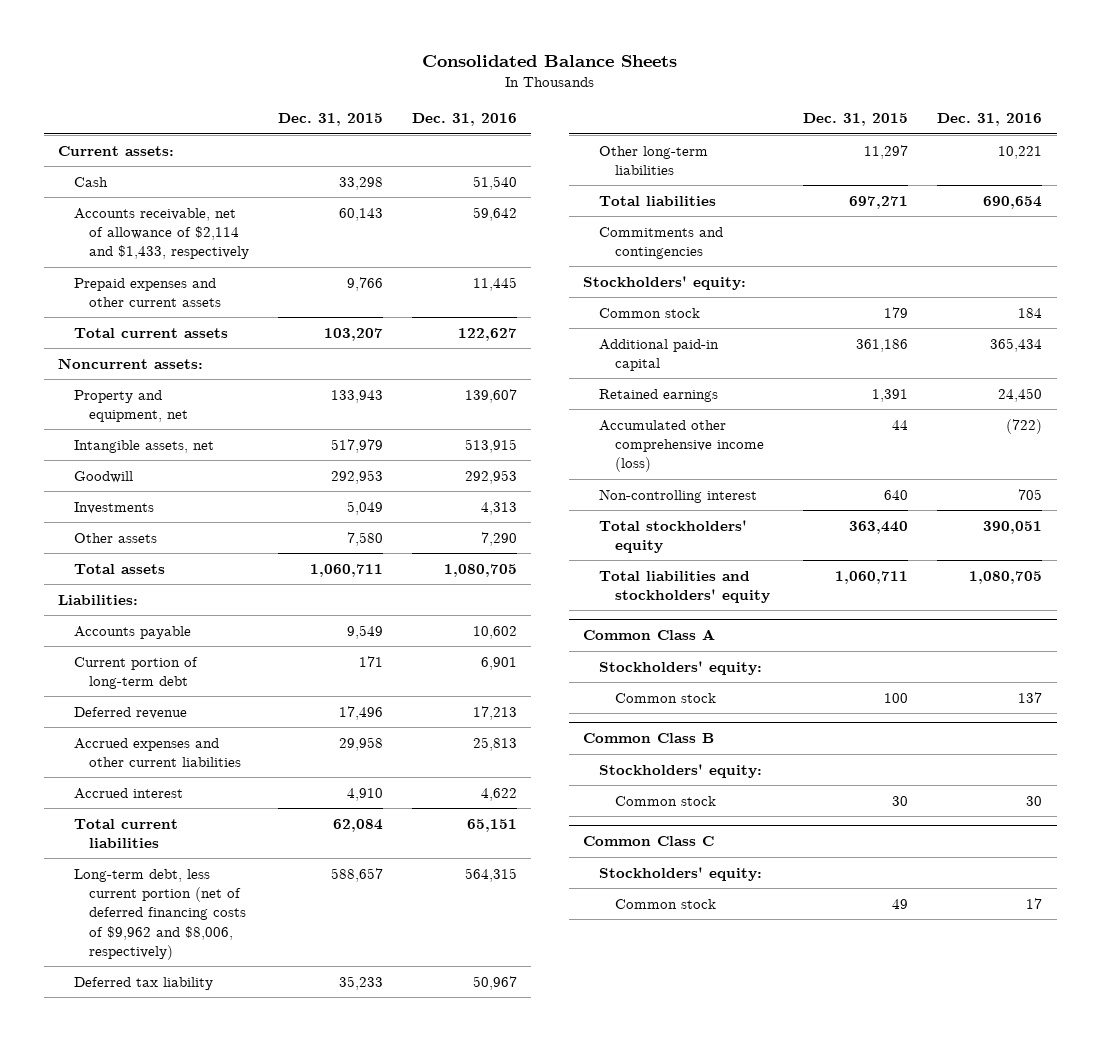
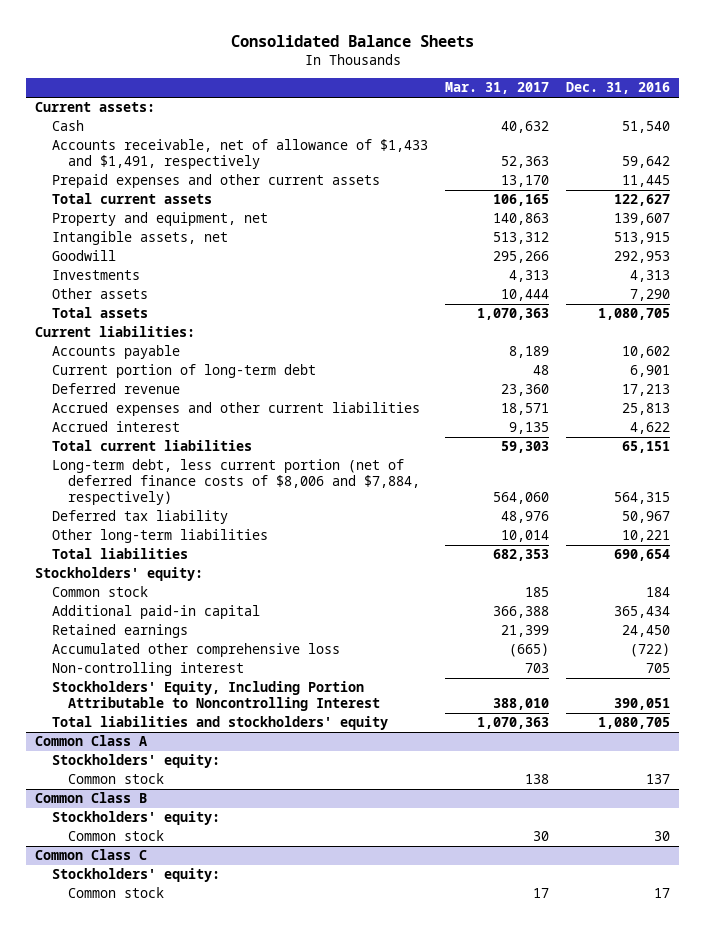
- | Dec. 31, 2015 | Dec. 31, 2016
+ | Mar. 31, 2017 | Dec. 31, 2016
- Accounts receivable, net of allowance of $2,114 and $1,433, respectively | 60,143 | 59,642
+ Accounts receivable, net of allowance of $1,433 and $1,491, respectively | 52,363 | 59,642
- Noncurrent assets:
- Liabilities:
+ Current liabilities:
- Long-term debt, less current portion (net of deferred financing costs of $9,962 and $8,006, respectively) | 588,657 | 564,315
+ Long-term debt, less current portion (net of deferred finance costs of $8,006 and $7,884, respectively) | 564,060 | 564,315
- Commitments and contingencies
- Accumulated other comprehensive income (loss) | 44 | (722)
+ Accumulated other comprehensive loss | (665) | (722)
- Total stockholders' equity | 363,440 | 390,051
+ Stockholders' Equity, Including Portion Attributable to Noncontrolling Interest | 388,010 | 390,051

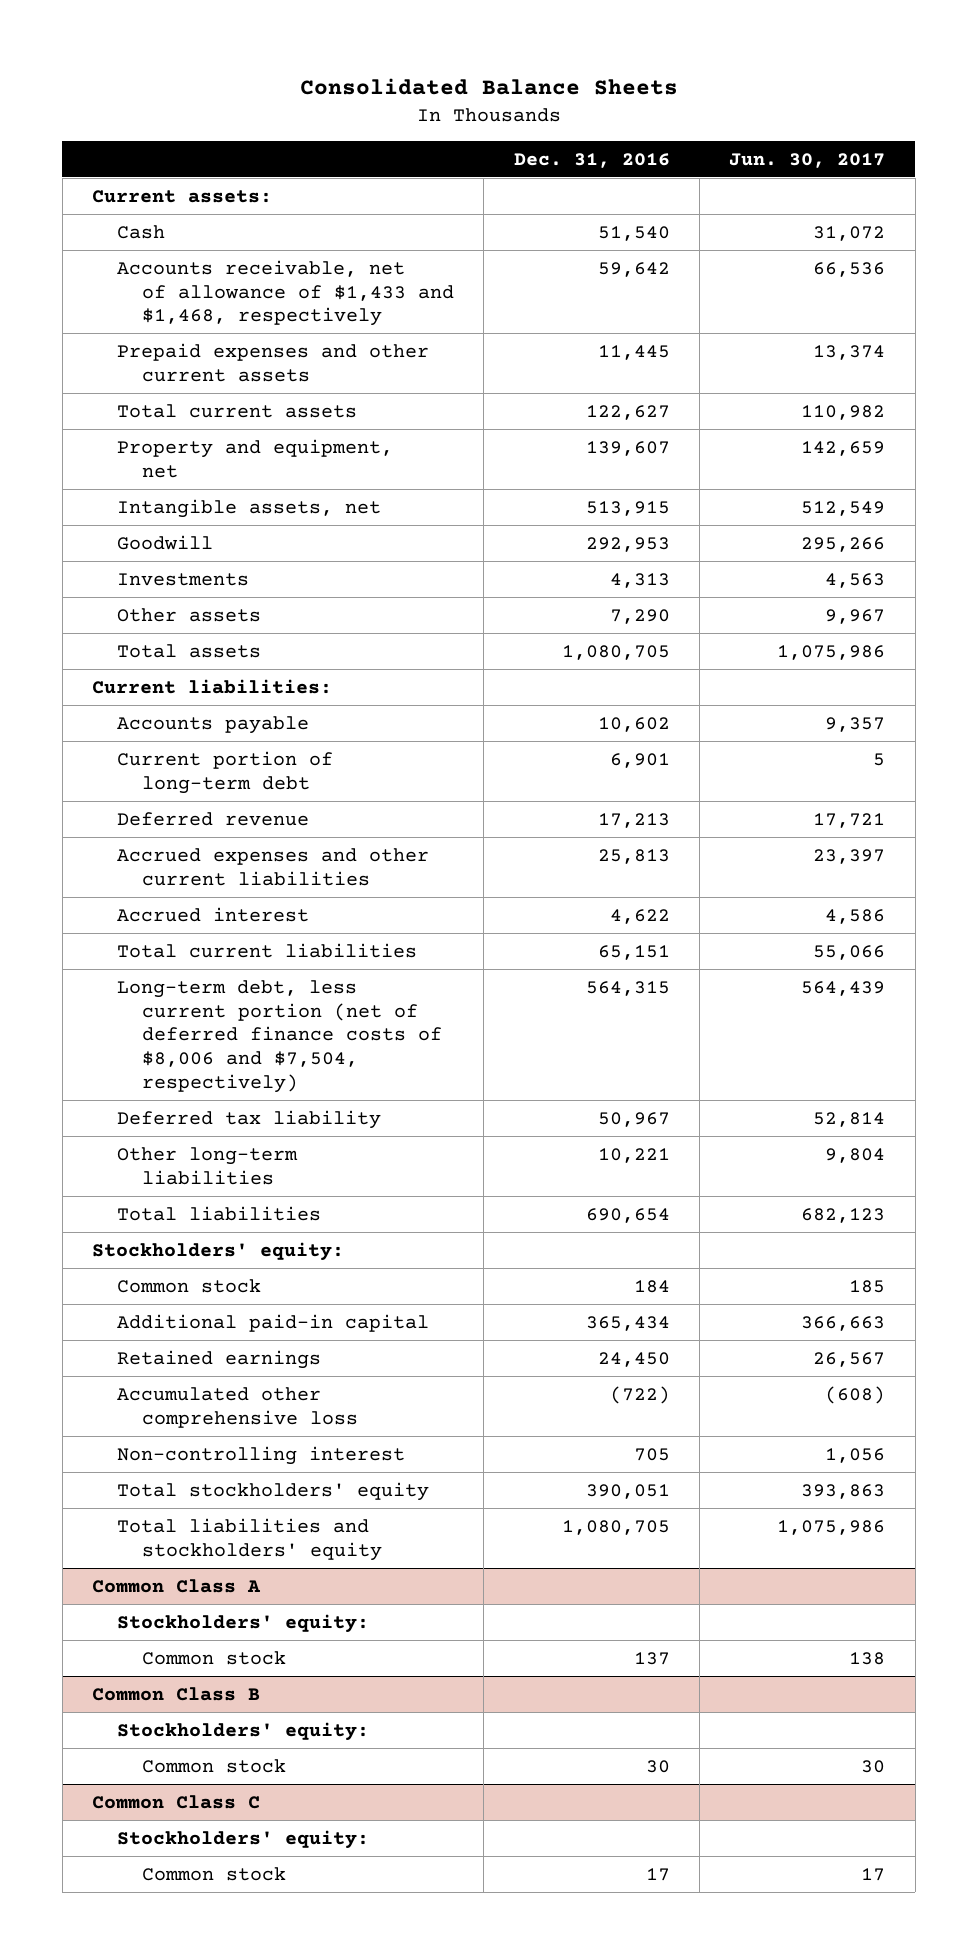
- | Mar. 31, 2017 | Dec. 31, 2016
+ | Dec. 31, 2016 | Jun. 30, 2017
- Accounts receivable, net of allowance of $1,433 and $1,491, respectively | 52,363 | 59,642
+ Accounts receivable, net of allowance of $1,433 and $1,468, respectively | 59,642 | 66,536
- Long-term debt, less current portion (net of deferred finance costs of $8,006 and $7,884, respectively) | 564,060 | 564,315
+ Long-term debt, less current portion (net of deferred finance costs of $8,006 and $7,504, respectively) | 564,315 | 564,439
- Stockholders' Equity, Including Portion Attributable to Noncontrolling Interest | 388,010 | 390,051
+ Total stockholders' equity | 390,051 | 393,863

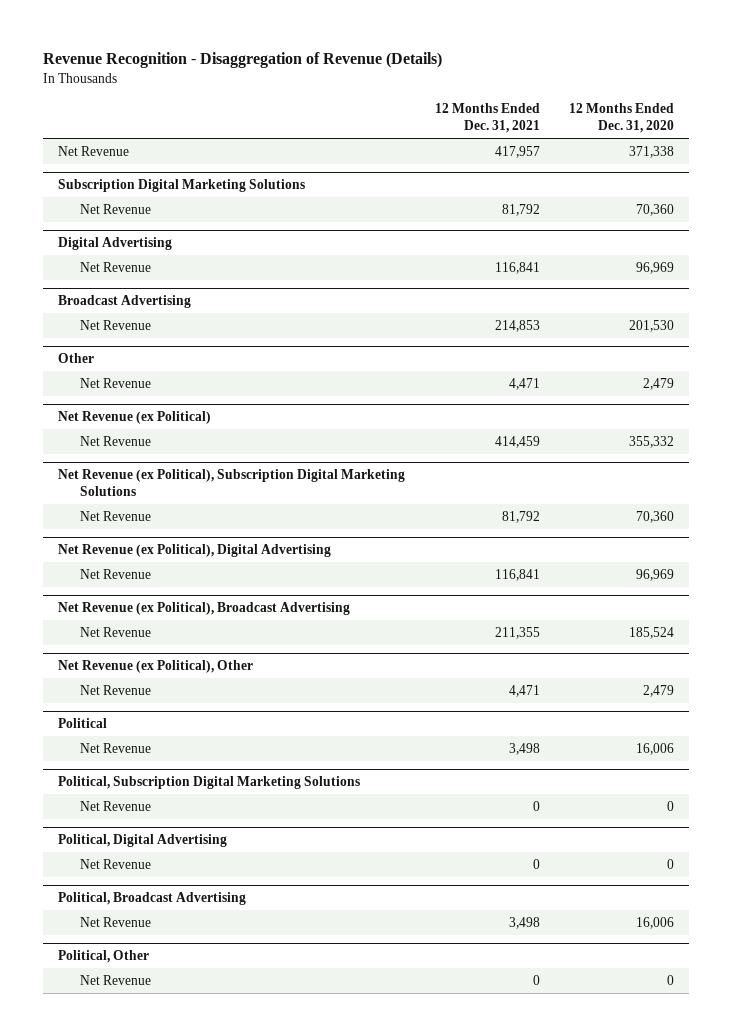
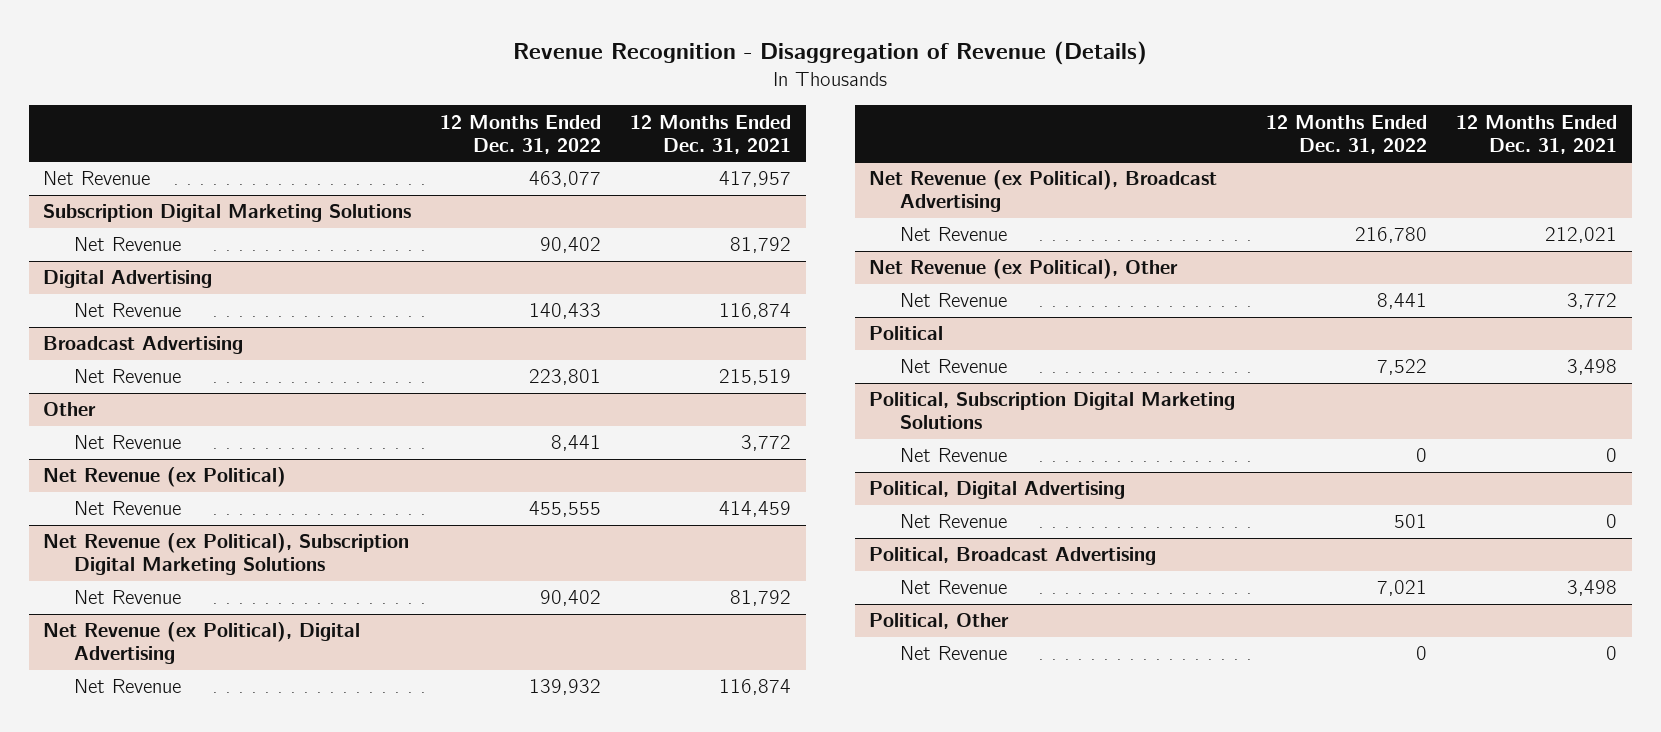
- | 12 Months Ended Dec. 31, 2021 | 12 Months Ended Dec. 31, 2020
+ | 12 Months Ended Dec. 31, 2022 | 12 Months Ended Dec. 31, 2021
@ Digital Advertising
- Net Revenue | 116,841 | 96,969
+ Net Revenue | 140,433 | 116,874
@ Broadcast Advertising
- Net Revenue | 214,853 | 201,530
+ Net Revenue | 223,801 | 215,519
@ Other
- Net Revenue | 4,471 | 2,479
+ Net Revenue | 8,441 | 3,772
@ Net Revenue (ex Political), Digital Advertising
- Net Revenue | 116,841 | 96,969
+ Net Revenue | 139,932 | 116,874
@ Net Revenue (ex Political), Broadcast Advertising
- Net Revenue | 211,355 | 185,524
+ Net Revenue | 216,780 | 212,021
@ Net Revenue (ex Political), Other
- Net Revenue | 4,471 | 2,479
+ Net Revenue | 8,441 | 3,772

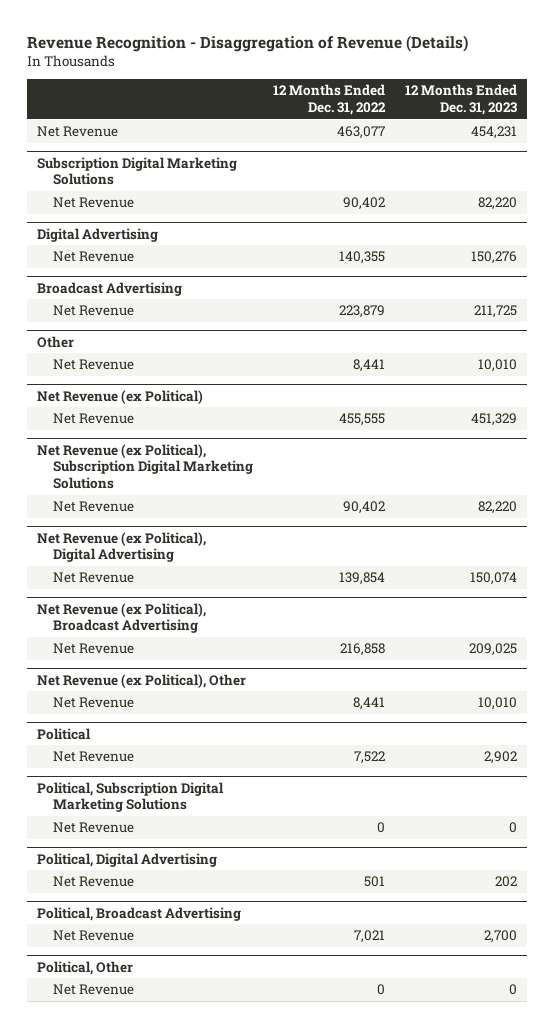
- | 12 Months Ended Dec. 31, 2022 | 12 Months Ended Dec. 31, 2021
+ | 12 Months Ended Dec. 31, 2022 | 12 Months Ended Dec. 31, 2023
@ Digital Advertising
- Net Revenue | 140,433 | 116,874
+ Net Revenue | 140,355 | 150,276
@ Broadcast Advertising
- Net Revenue | 223,801 | 215,519
+ Net Revenue | 223,879 | 211,725
@ Net Revenue (ex Political), Digital Advertising
- Net Revenue | 139,932 | 116,874
+ Net Revenue | 139,854 | 150,074
@ Net Revenue (ex Political), Broadcast Advertising
- Net Revenue | 216,780 | 212,021
+ Net Revenue | 216,858 | 209,025

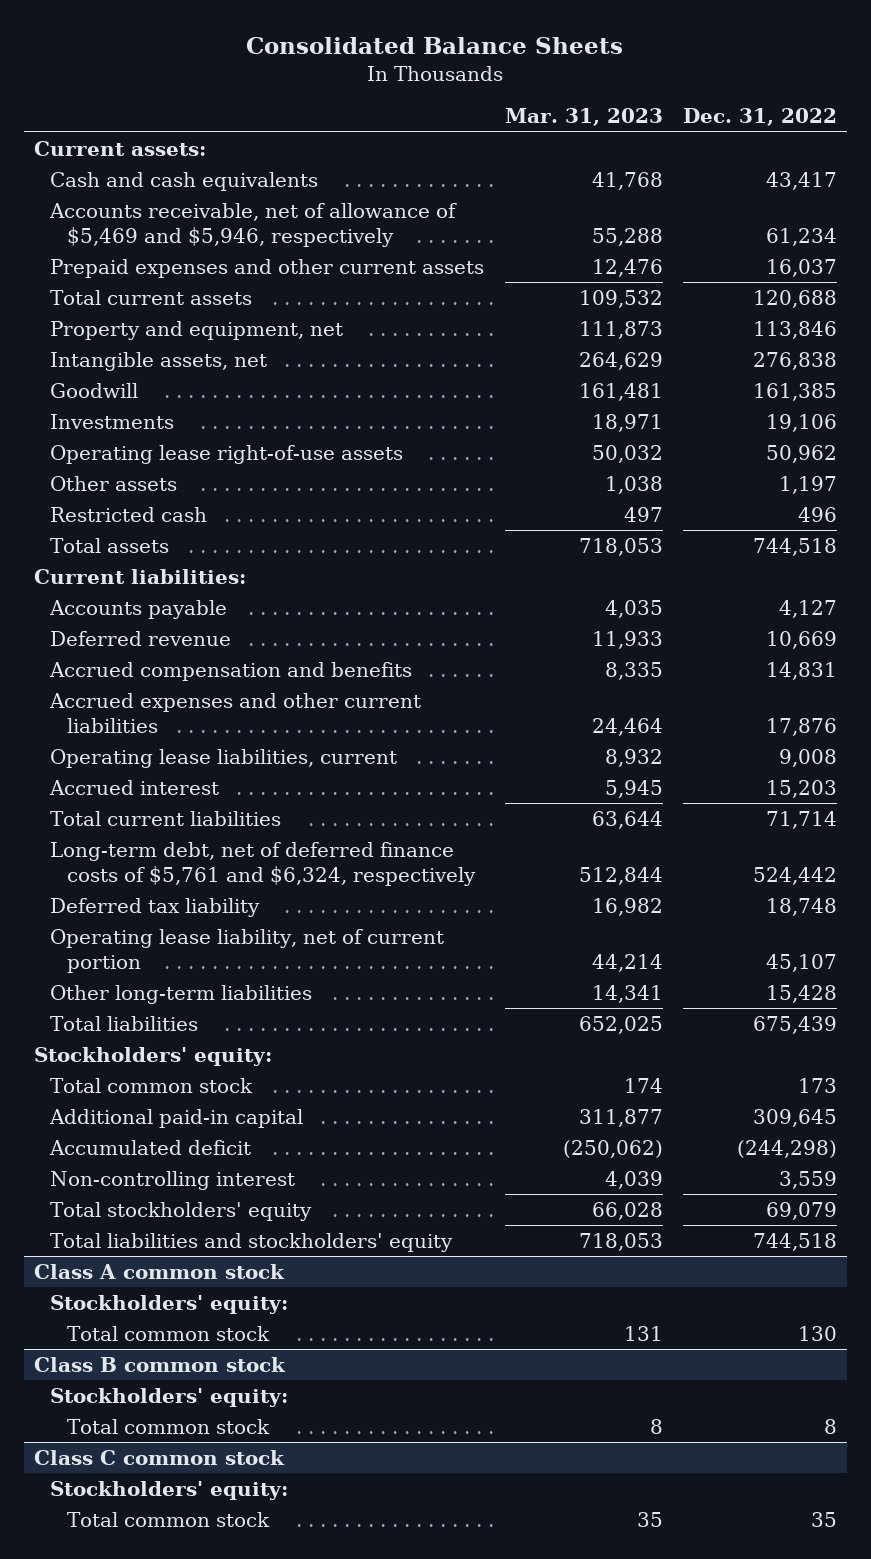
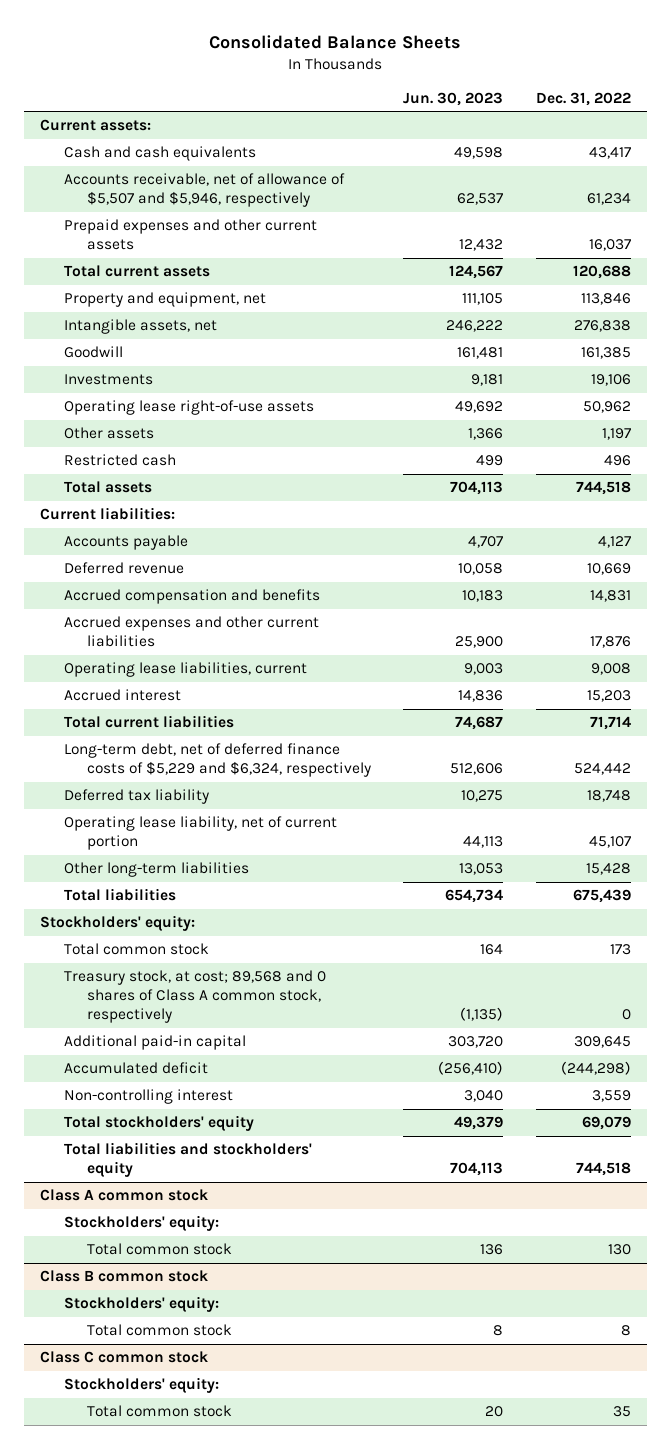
- | Mar. 31, 2023 | Dec. 31, 2022
+ | Jun. 30, 2023 | Dec. 31, 2022
- Accounts receivable, net of allowance of $5,469 and $5,946, respectively | 55,288 | 61,234
+ Accounts receivable, net of allowance of $5,507 and $5,946, respectively | 62,537 | 61,234
- Long-term debt, net of deferred finance costs of $5,761 and $6,324, respectively | 512,844 | 524,442
+ Long-term debt, net of deferred finance costs of $5,229 and $6,324, respectively | 512,606 | 524,442
+ Treasury stock, at cost; 89,568 and 0 shares of Class A common stock, respectively | (1,135) | 0

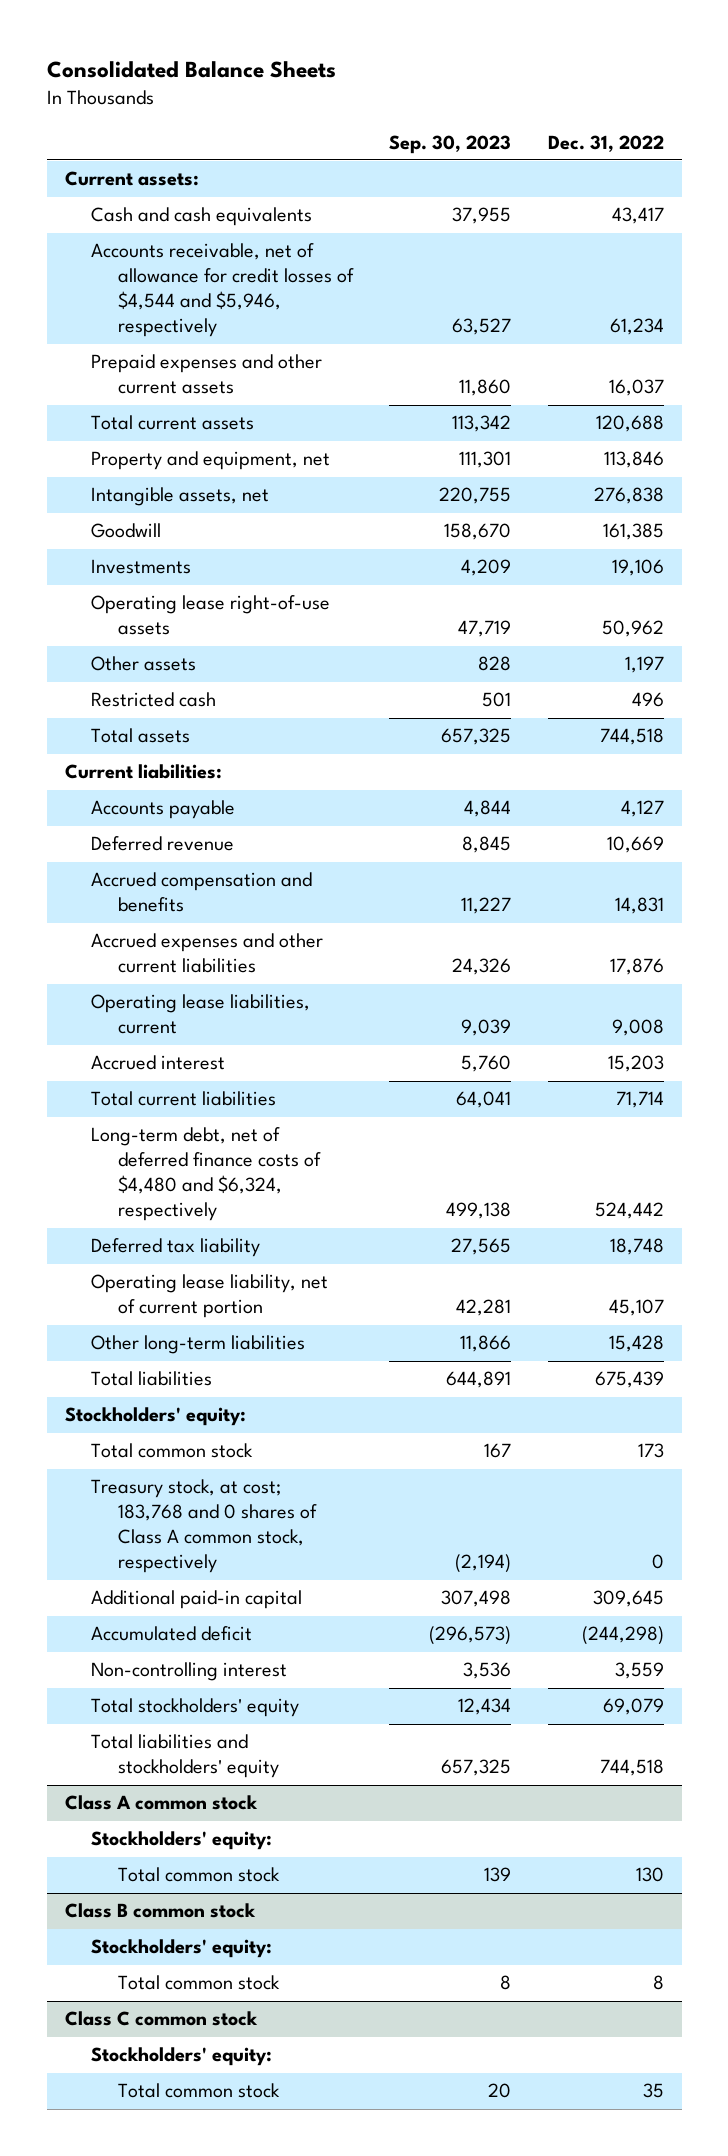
- | Jun. 30, 2023 | Dec. 31, 2022
+ | Sep. 30, 2023 | Dec. 31, 2022
- Accounts receivable, net of allowance of $5,507 and $5,946, respectively | 62,537 | 61,234
+ Accounts receivable, net of allowance for credit losses of $4,544 and $5,946, respectively | 63,527 | 61,234
- Long-term debt, net of deferred finance costs of $5,229 and $6,324, respectively | 512,606 | 524,442
+ Long-term debt, net of deferred finance costs of $4,480 and $6,324, respectively | 499,138 | 524,442
- Treasury stock, at cost; 89,568 and 0 shares of Class A common stock, respectively | (1,135) | 0
+ Treasury stock, at cost; 183,768 and 0 shares of Class A common stock, respectively | (2,194) | 0

